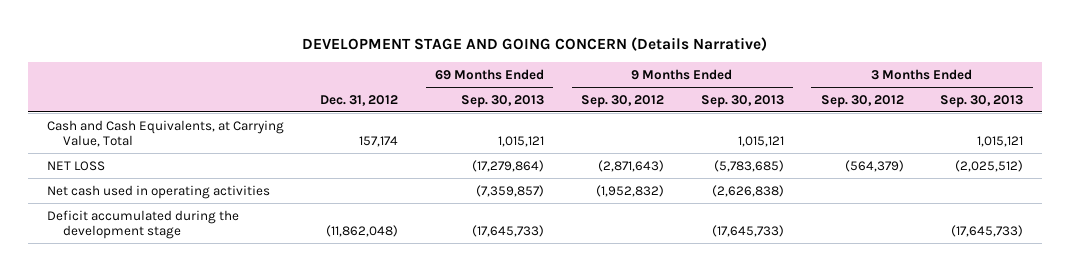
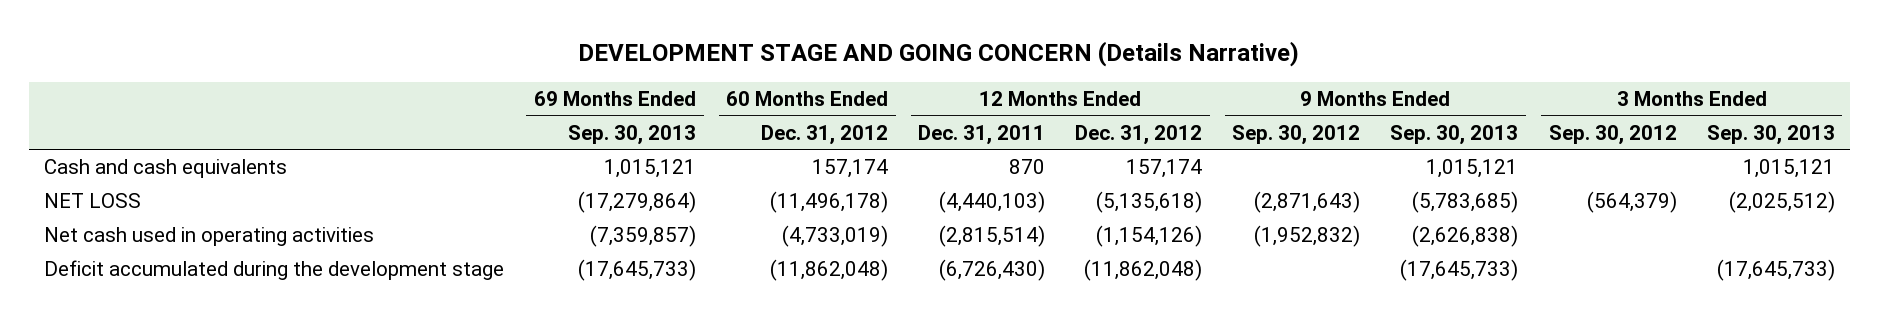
- | Dec. 31, 2012 | 69 Months Ended Sep. 30, 2013 | 9 Months Ended Sep. 30, 2012 | 9 Months Ended Sep. 30, 2013 | 3 Months Ended Sep. 30, 2012 | 3 Months Ended Sep. 30, 2013
+ | 69 Months Ended Sep. 30, 2013 | 60 Months Ended Dec. 31, 2012 | 12 Months Ended Dec. 31, 2011 | 12 Months Ended Dec. 31, 2012 | 9 Months Ended Sep. 30, 2012 | 9 Months Ended Sep. 30, 2013 | 3 Months Ended Sep. 30, 2012 | 3 Months Ended Sep. 30, 2013
- Cash and Cash Equivalents, at Carrying Value, Total | 157,174 | 1,015,121 | | 1,015,121 | | 1,015,121
+ Cash and cash equivalents | 1,015,121 | 157,174 | 870 | 157,174 | | 1,015,121 | | 1,015,121

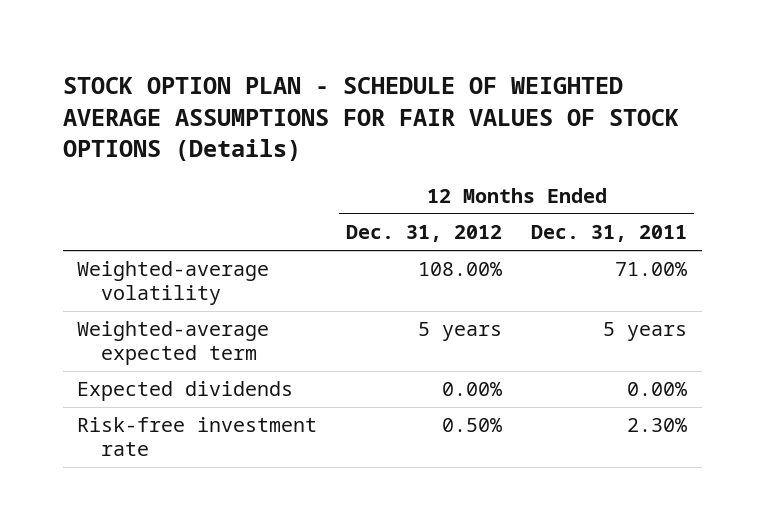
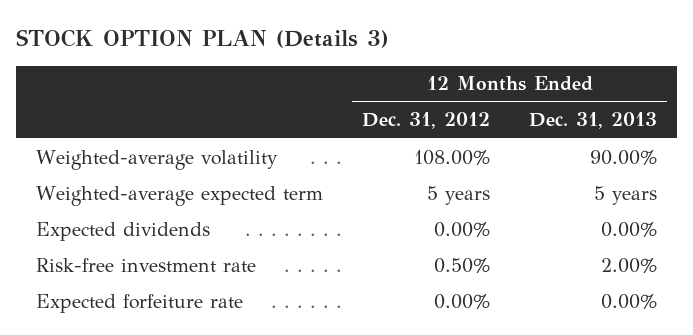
- STOCK OPTION PLAN - SCHEDULE OF WEIGHTED AVERAGE ASSUMPTIONS FOR FAIR VALUES OF STOCK OPTIONS (Details)
+ STOCK OPTION PLAN (Details 3)
- | 12 Months Ended Dec. 31, 2012 | 12 Months Ended Dec. 31, 2011
+ | 12 Months Ended Dec. 31, 2012 | 12 Months Ended Dec. 31, 2013
+ Expected forfeiture rate | 0.00% | 0.00%

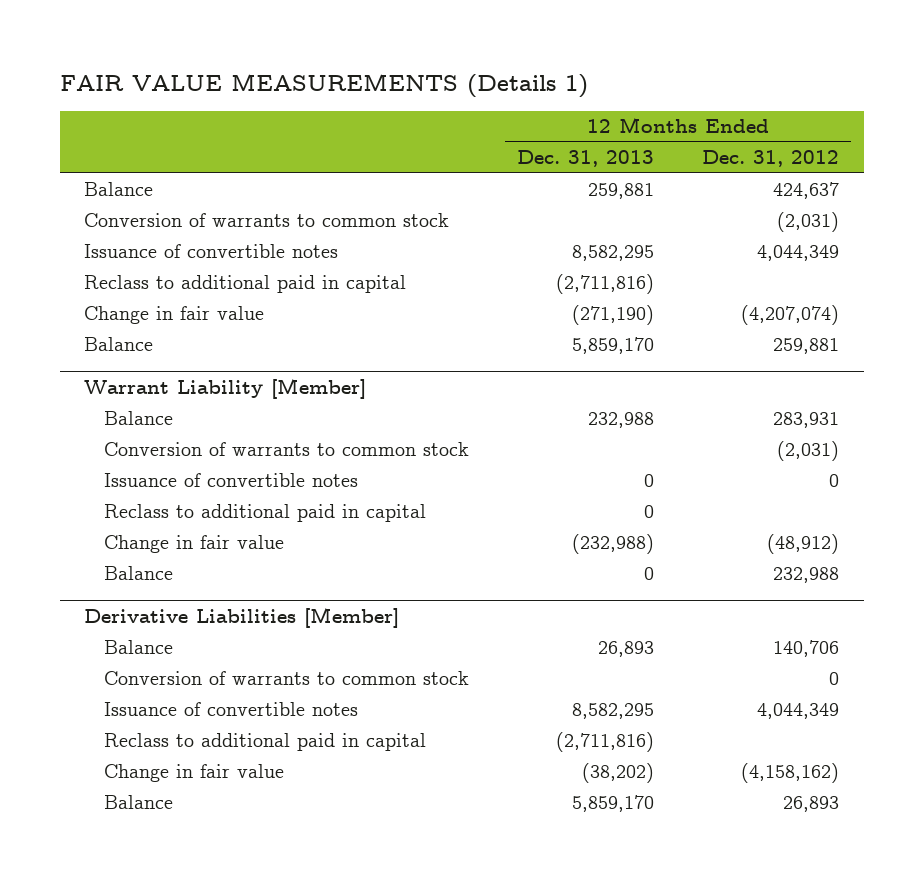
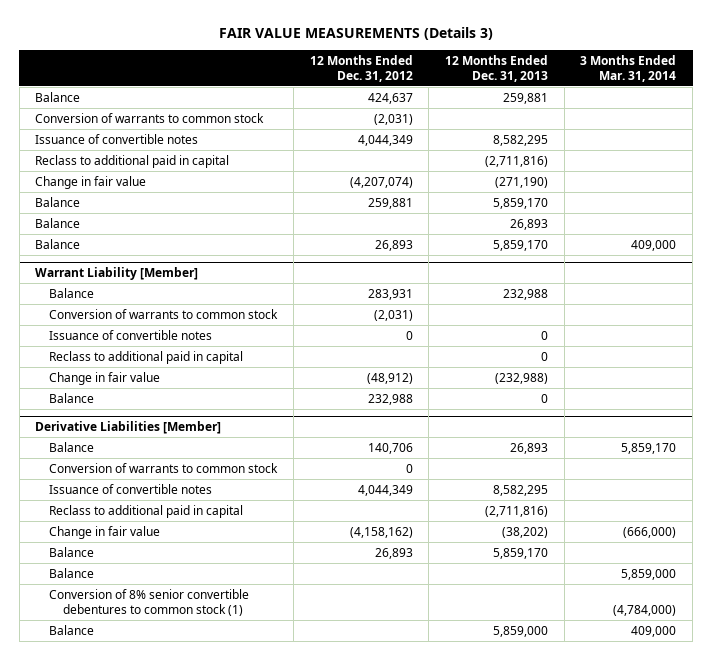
- FAIR VALUE MEASUREMENTS (Details 1)
+ FAIR VALUE MEASUREMENTS (Details 3)
- | 12 Months Ended Dec. 31, 2013 | 12 Months Ended Dec. 31, 2012
+ | 12 Months Ended Dec. 31, 2012 | 12 Months Ended Dec. 31, 2013 | 3 Months Ended Mar. 31, 2014
+ Balance | | 26,893 |
+ Balance | 26,893 | 5,859,170 | 409,000
@ Derivative Liabilities [Member]
+ Balance | | | 5,859,000
+ Conversion of 8% senior convertible debentures to common stock (1) | | | (4,784,000)
+ Balance | | 5,859,000 | 409,000

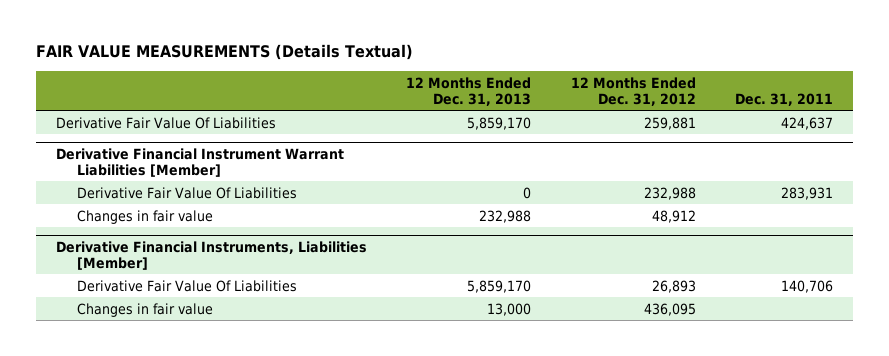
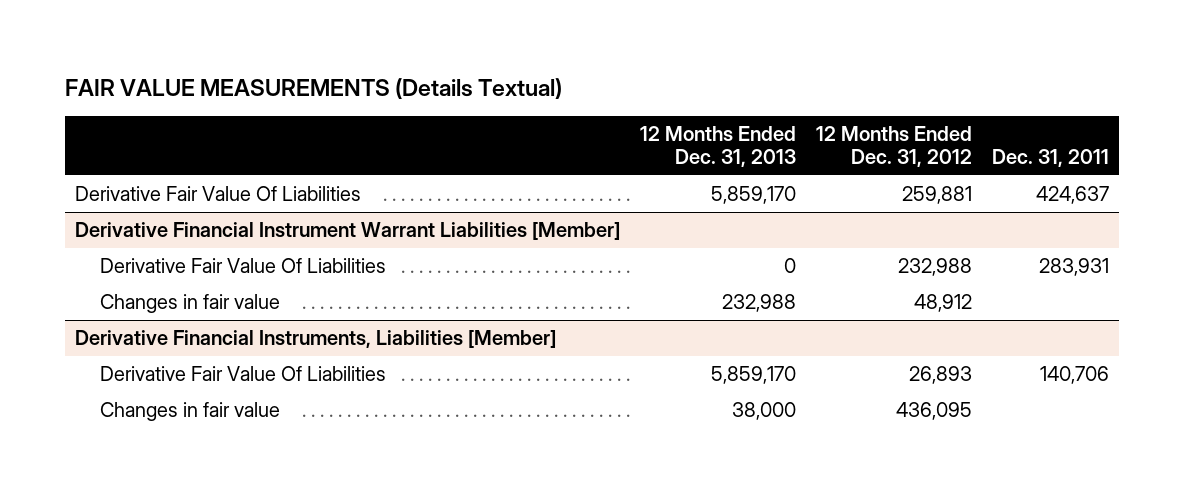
@ Derivative Financial Instruments, Liabilities [Member]
- Changes in fair value | 13,000 | 436,095 |
+ Changes in fair value | 38,000 | 436,095 |

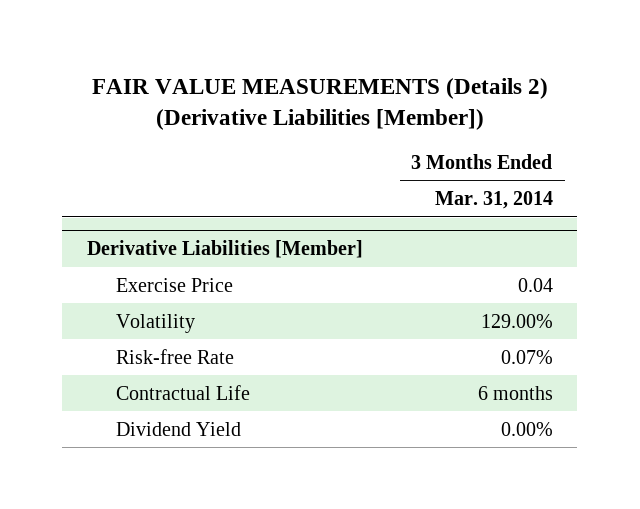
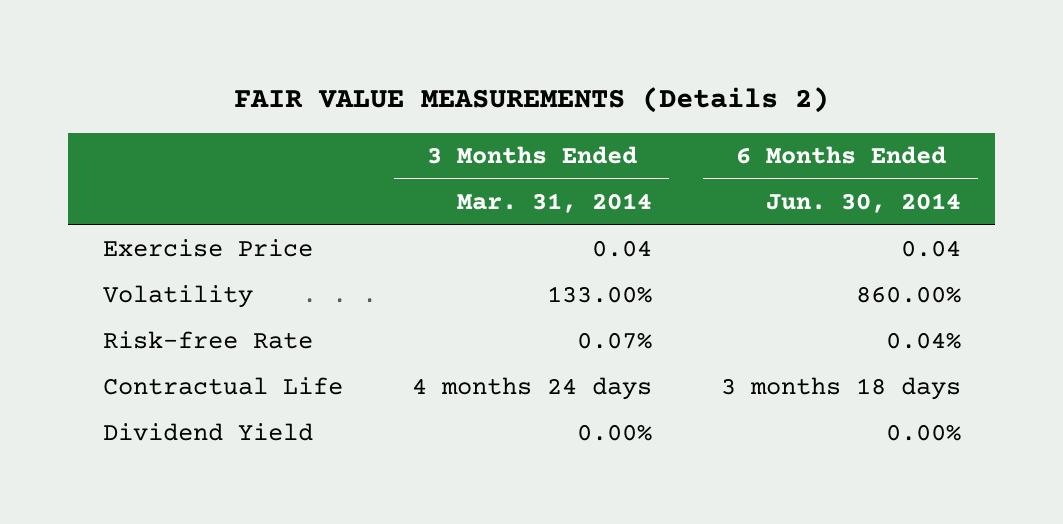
- FAIR VALUE MEASUREMENTS (Details 2) (Derivative Liabilities [Member])
+ FAIR VALUE MEASUREMENTS (Details 2)
- | 3 Months Ended Mar. 31, 2014
+ | 3 Months Ended Mar. 31, 2014 | 6 Months Ended Jun. 30, 2014
- Derivative Liabilities [Member]
- Volatility | 129.00%
+ Volatility | 133.00% | 860.00%
- Contractual Life | 6 months
+ Contractual Life | 4 months 24 days | 3 months 18 days

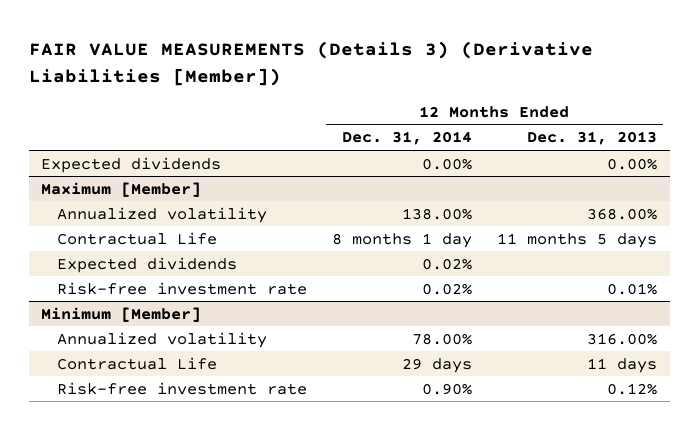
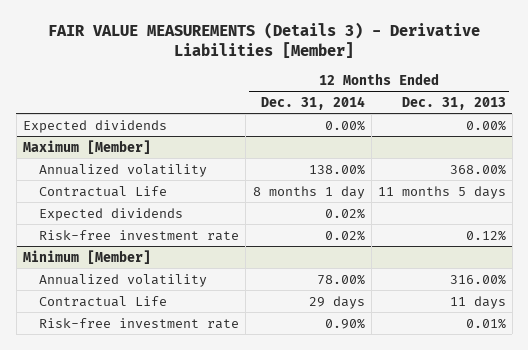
- FAIR VALUE MEASUREMENTS (Details 3) (Derivative Liabilities [Member])
+ FAIR VALUE MEASUREMENTS (Details 3) - Derivative Liabilities [Member]
@ Maximum [Member]
- Risk-free investment rate | 0.02% | 0.01%
+ Risk-free investment rate | 0.02% | 0.12%
@ Minimum [Member]
- Risk-free investment rate | 0.90% | 0.12%
+ Risk-free investment rate | 0.90% | 0.01%

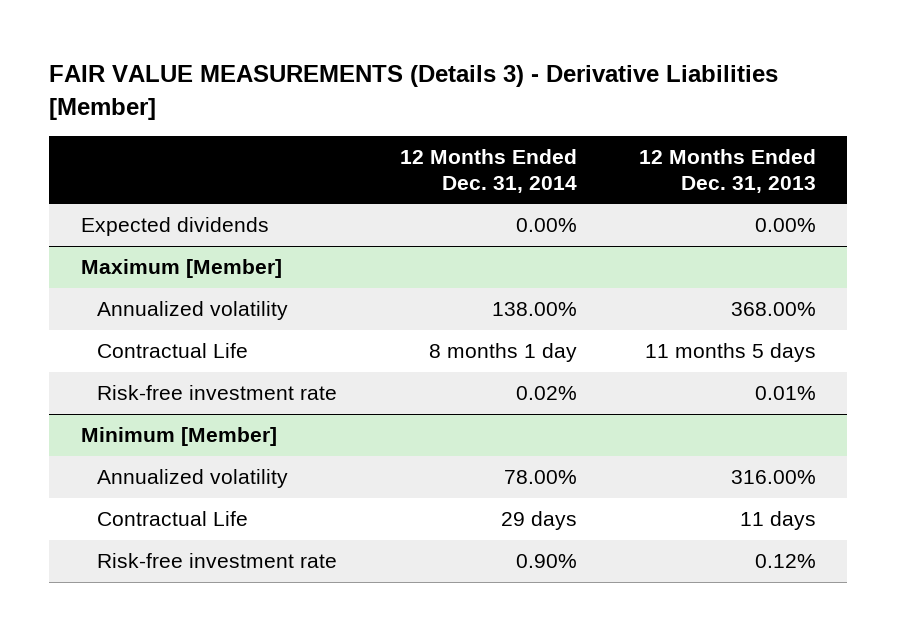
@ Maximum [Member]
- Expected dividends | 0.02% |
- Risk-free investment rate | 0.02% | 0.12%
+ Risk-free investment rate | 0.02% | 0.01%
@ Minimum [Member]
- Risk-free investment rate | 0.90% | 0.01%
+ Risk-free investment rate | 0.90% | 0.12%

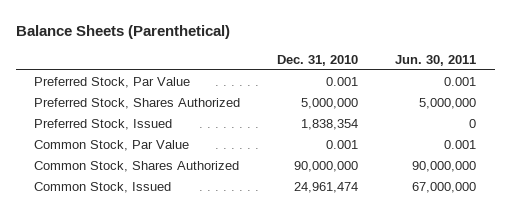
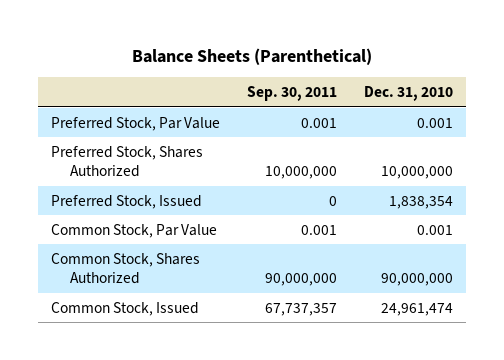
- | Dec. 31, 2010 | Jun. 30, 2011
+ | Sep. 30, 2011 | Dec. 31, 2010
- Preferred Stock, Shares Authorized | 5,000,000 | 5,000,000
+ Preferred Stock, Shares Authorized | 10,000,000 | 10,000,000

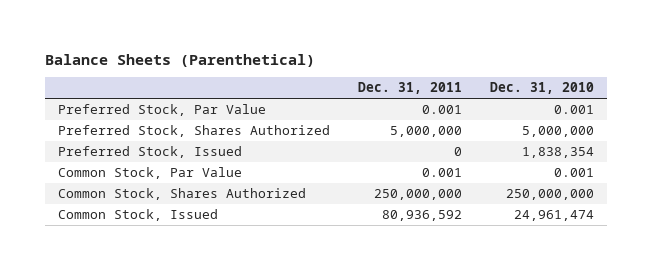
- | Sep. 30, 2011 | Dec. 31, 2010
+ | Dec. 31, 2011 | Dec. 31, 2010
- Preferred Stock, Shares Authorized | 10,000,000 | 10,000,000
+ Preferred Stock, Shares Authorized | 5,000,000 | 5,000,000
- Common Stock, Shares Authorized | 90,000,000 | 90,000,000
+ Common Stock, Shares Authorized | 250,000,000 | 250,000,000

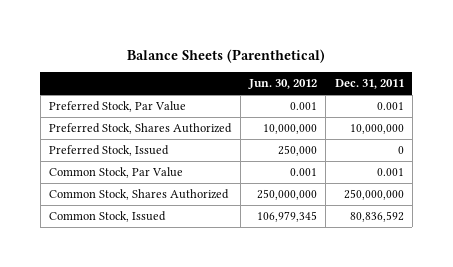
- | Dec. 31, 2011 | Dec. 31, 2010
+ | Jun. 30, 2012 | Dec. 31, 2011
- Preferred Stock, Shares Authorized | 5,000,000 | 5,000,000
+ Preferred Stock, Shares Authorized | 10,000,000 | 10,000,000
- Common Stock, Issued | 80,936,592 | 24,961,474
+ Common Stock, Issued | 106,979,345 | 80,836,592

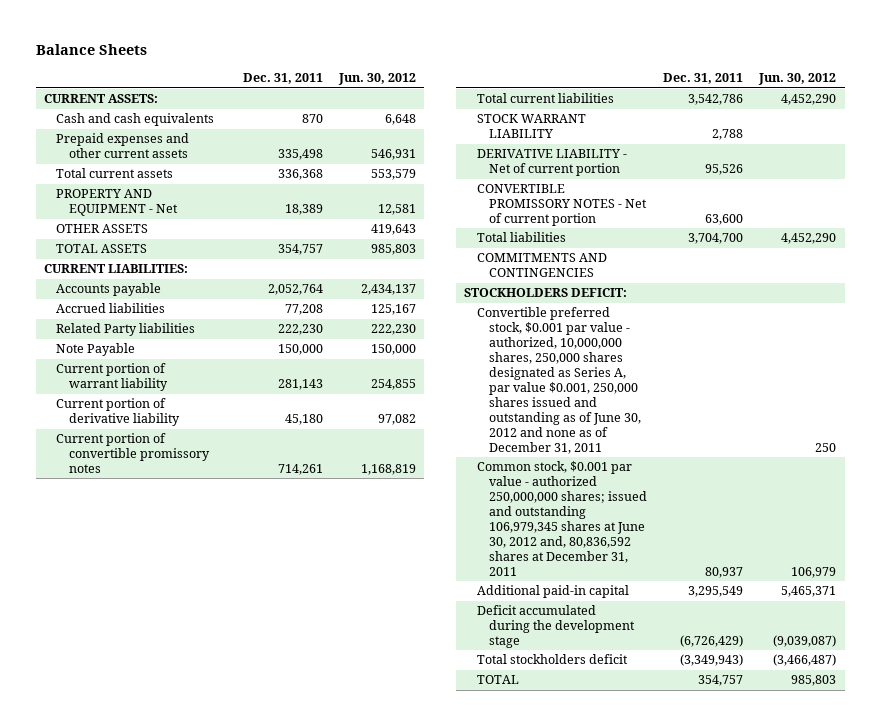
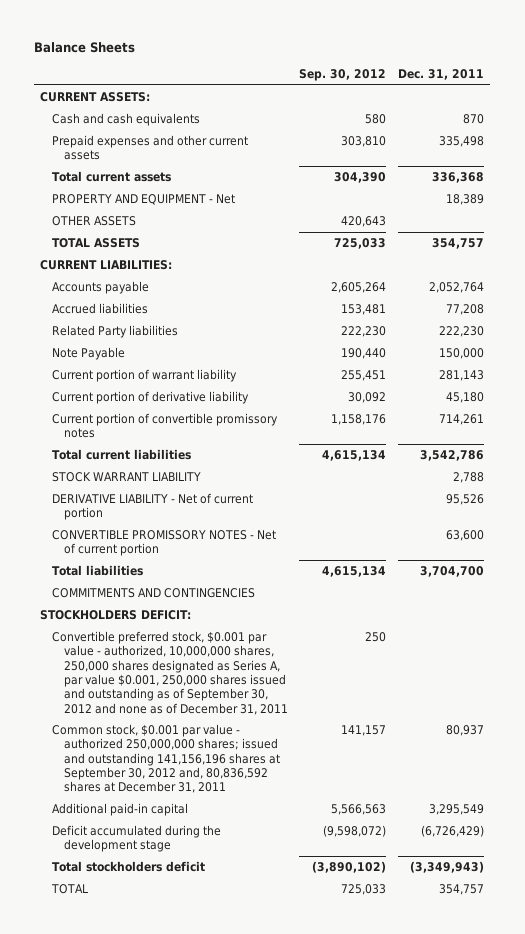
- | Dec. 31, 2011 | Jun. 30, 2012
+ | Sep. 30, 2012 | Dec. 31, 2011
- Convertible preferred stock, $0.001 par value - authorized, 10,000,000 shares, 250,000 shares designated as Series A, par value $0.001, 250,000 shares issued and outstanding as of June 30, 2012 and none as of December 31, 2011 | | 250
- Common stock, $0.001 par value - authorized 250,000,000 shares; issued and outstanding 106,979,345 shares at June 30, 2012 and, 80,836,592 shares at December 31, 2011 | 80,937 | 106,979
+ Convertible preferred stock, $0.001 par value - authorized, 10,000,000 shares, 250,000 shares designated as Series A, par value $0.001, 250,000 shares issued and outstanding as of September 30, 2012 and none as of December 31, 2011 | 250 |
+ Common stock, $0.001 par value - authorized 250,000,000 shares; issued and outstanding 141,156,196 shares at September 30, 2012 and, 80,836,592 shares at December 31, 2011 | 141,157 | 80,937

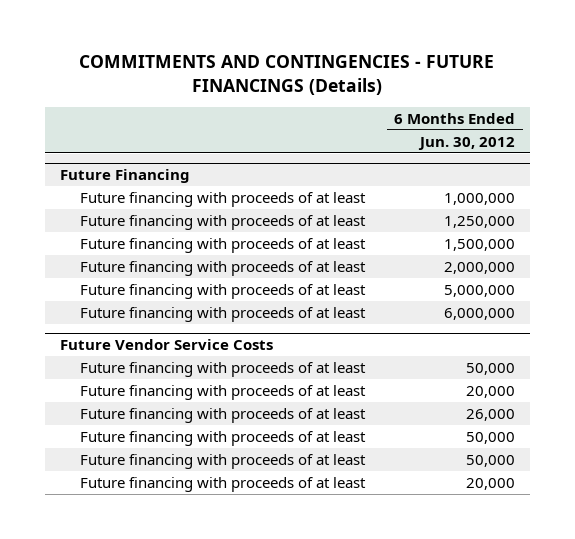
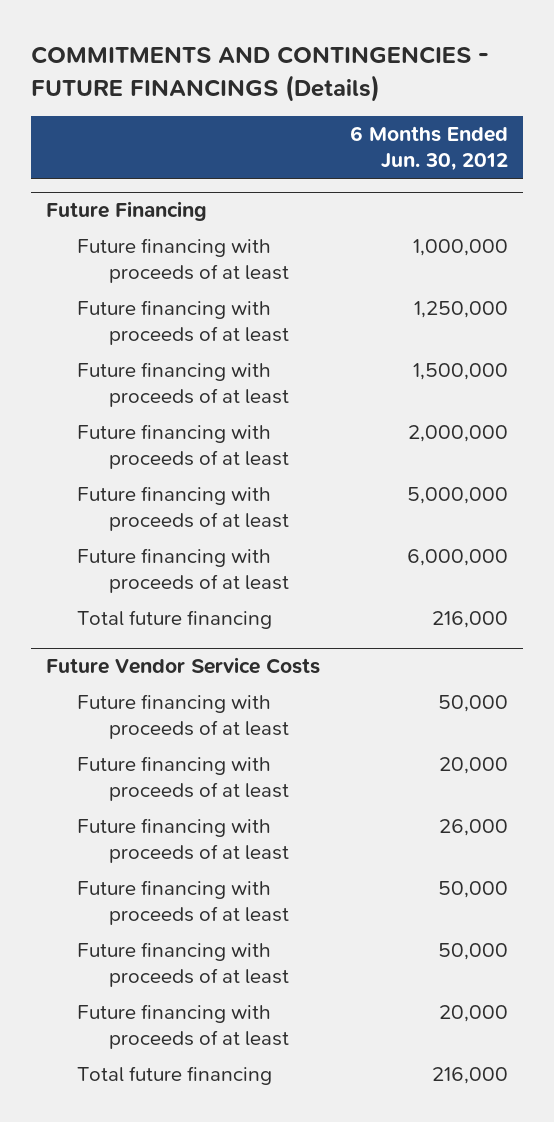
@ Future Financing
+ Total future financing | 216,000
@ Future Vendor Service Costs
+ Total future financing | 216,000

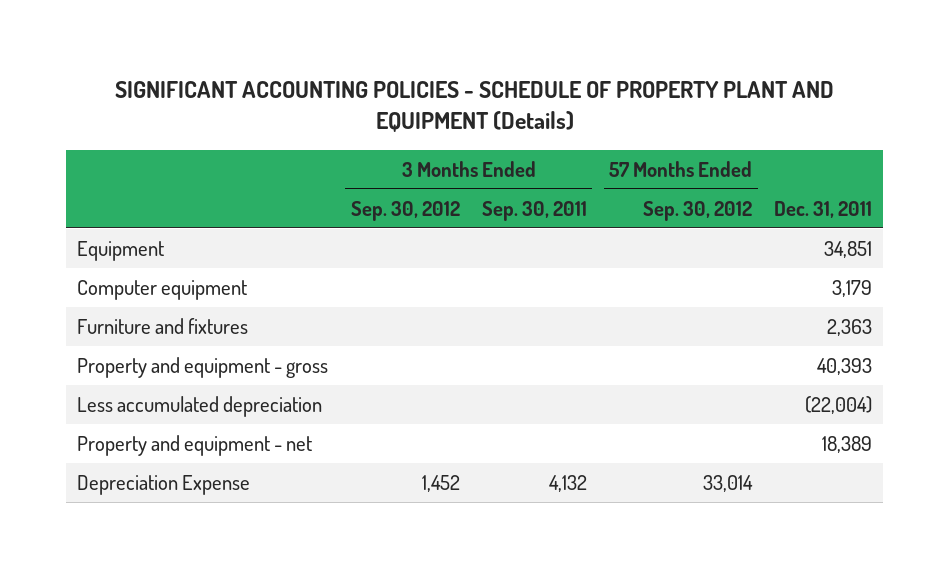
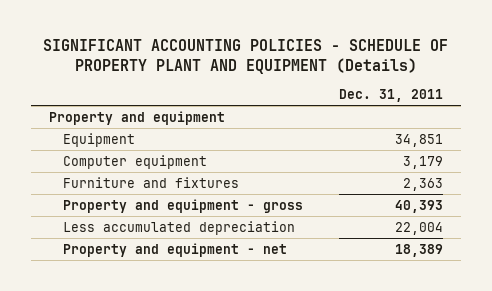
- | 3 Months Ended Sep. 30, 2012 | 3 Months Ended Sep. 30, 2011 | 57 Months Ended Sep. 30, 2012 | Dec. 31, 2011
+ | Dec. 31, 2011
+ Property and equipment
- Less accumulated depreciation | | | | (22,004)
+ Less accumulated depreciation | 22,004
- Depreciation Expense | 1,452 | 4,132 | 33,014 |

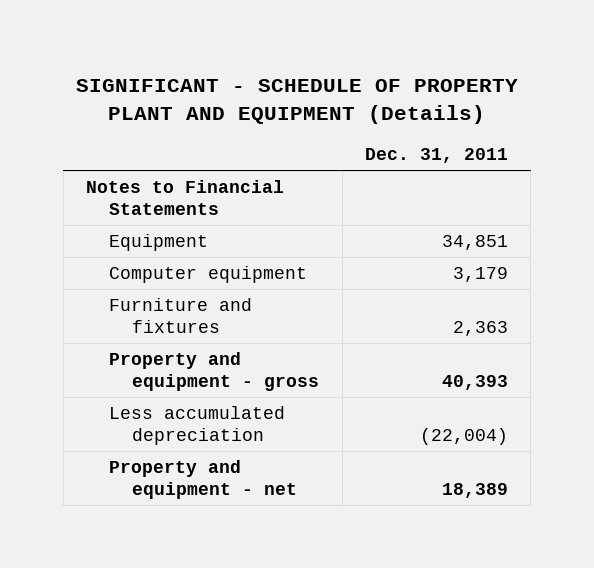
- SIGNIFICANT ACCOUNTING POLICIES - SCHEDULE OF PROPERTY PLANT AND EQUIPMENT (Details)
+ SIGNIFICANT - SCHEDULE OF PROPERTY PLANT AND EQUIPMENT (Details)
- Property and equipment
+ Notes to Financial Statements
- Less accumulated depreciation | 22,004
+ Less accumulated depreciation | (22,004)

